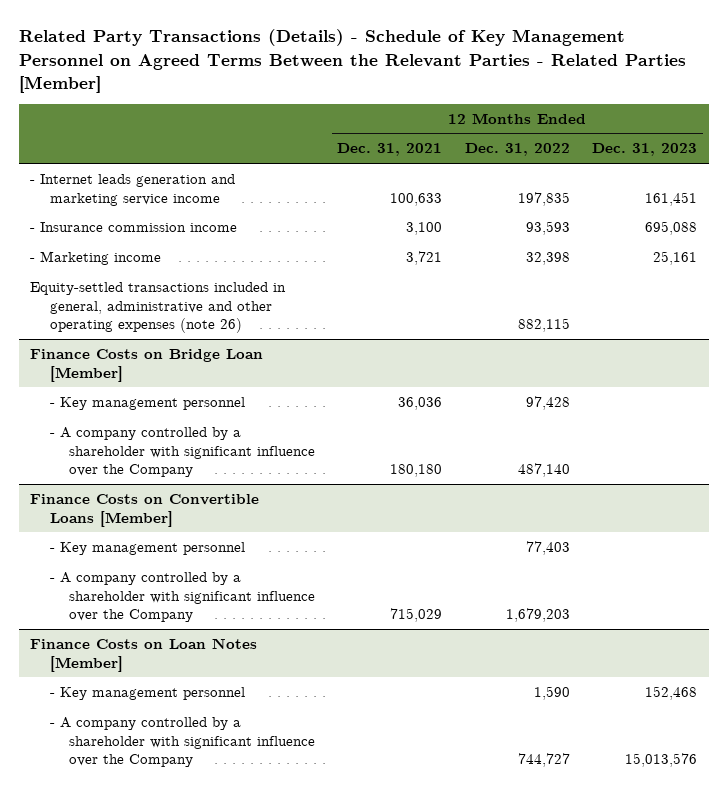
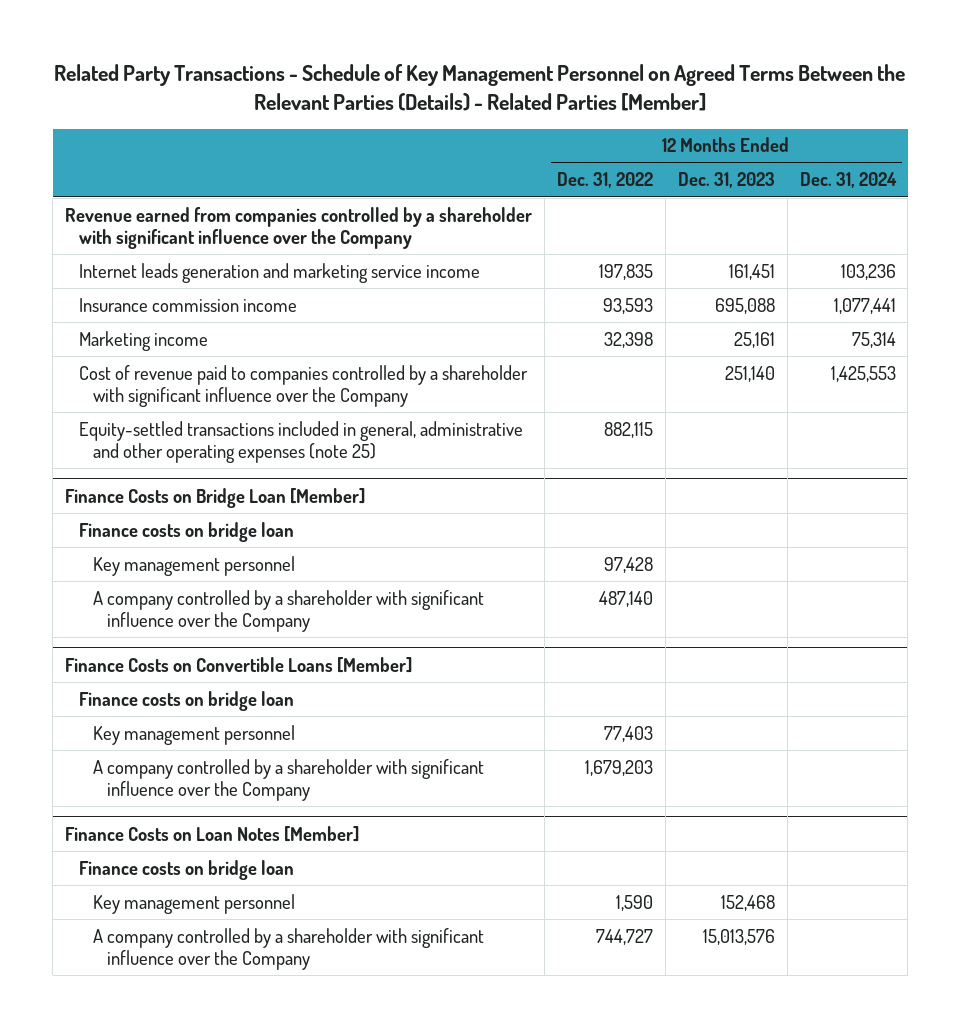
- Related Party Transactions (Details) - Schedule of Key Management Personnel on Agreed Terms Between the Relevant Parties - Related Parties [Member]
+ Related Party Transactions - Schedule of Key Management Personnel on Agreed Terms Between the Relevant Parties (Details) - Related Parties [Member]
- | 12 Months Ended Dec. 31, 2021 | 12 Months Ended Dec. 31, 2022 | 12 Months Ended Dec. 31, 2023
+ | 12 Months Ended Dec. 31, 2022 | 12 Months Ended Dec. 31, 2023 | 12 Months Ended Dec. 31, 2024
- - Internet leads generation and marketing service income | 100,633 | 197,835 | 161,451
- - Insurance commission income | 3,100 | 93,593 | 695,088
- - Marketing income | 3,721 | 32,398 | 25,161
- Equity-settled transactions included in general, administrative and other operating expenses (note 26) | | 882,115 |
+ Revenue earned from companies controlled by a shareholder with significant influence over the Company
+ Internet leads generation and marketing service income | 197,835 | 161,451 | 103,236
+ Insurance commission income | 93,593 | 695,088 | 1,077,441
+ Marketing income | 32,398 | 25,161 | 75,314
+ Cost of revenue paid to companies controlled by a shareholder with significant influence over the Company | | 251,140 | 1,425,553
+ Equity-settled transactions included in general, administrative and other operating expenses (note 25) | 882,115 | |
@ Finance Costs on Bridge Loan [Member]
- - Key management personnel | 36,036 | 97,428 |
- - A company controlled by a shareholder with significant influence over the Company | 180,180 | 487,140 |
+ Finance costs on bridge loan
+ Key management personnel | 97,428 | |
+ A company controlled by a shareholder with significant influence over the Company | 487,140 | |
@ Finance Costs on Convertible Loans [Member]
- - Key management personnel | | 77,403 |
- - A company controlled by a shareholder with significant influence over the Company | 715,029 | 1,679,203 |
+ Finance costs on bridge loan
+ Key management personnel | 77,403 | |
+ A company controlled by a shareholder with significant influence over the Company | 1,679,203 | |
@ Finance Costs on Loan Notes [Member]
- - Key management personnel | | 1,590 | 152,468
- - A company controlled by a shareholder with significant influence over the Company | | 744,727 | 15,013,576
+ Finance costs on bridge loan
+ Key management personnel | 1,590 | 152,468 |
+ A company controlled by a shareholder with significant influence over the Company | 744,727 | 15,013,576 |

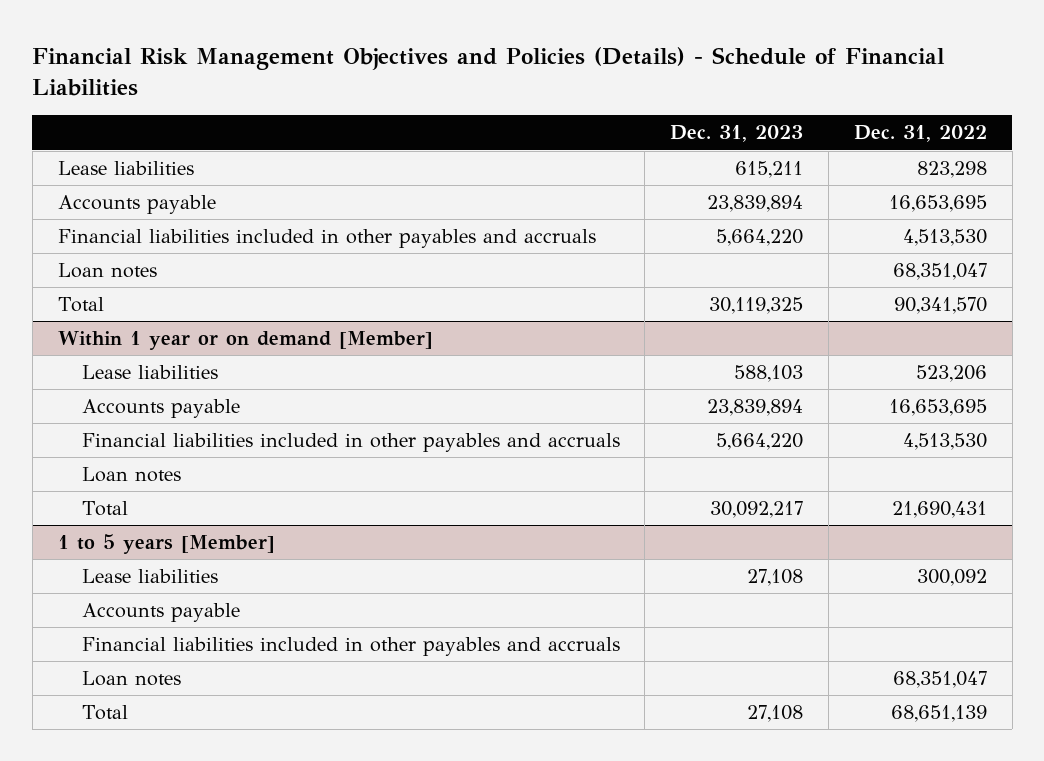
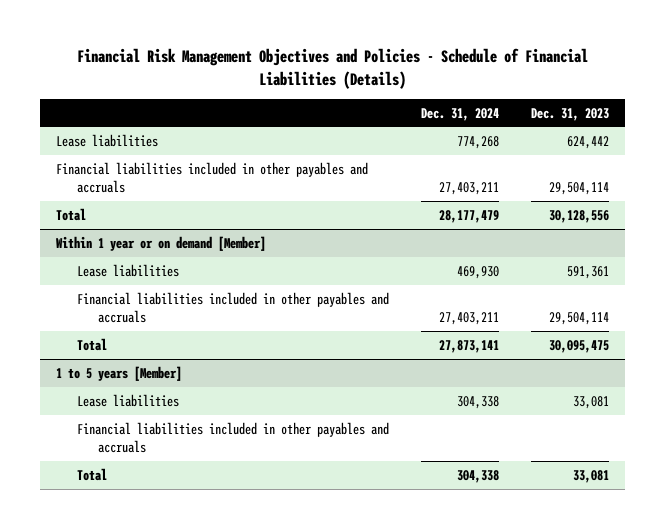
- Financial Risk Management Objectives and Policies (Details) - Schedule of Financial Liabilities
+ Financial Risk Management Objectives and Policies - Schedule of Financial Liabilities (Details)
- | Dec. 31, 2023 | Dec. 31, 2022
+ | Dec. 31, 2024 | Dec. 31, 2023
- Lease liabilities | 615,211 | 823,298
- Accounts payable | 23,839,894 | 16,653,695
- Financial liabilities included in other payables and accruals | 5,664,220 | 4,513,530
- Loan notes | | 68,351,047
- Total | 30,119,325 | 90,341,570
+ Lease liabilities | 774,268 | 624,442
+ Financial liabilities included in other payables and accruals | 27,403,211 | 29,504,114
+ Total | 28,177,479 | 30,128,556
@ Within 1 year or on demand [Member]
- Lease liabilities | 588,103 | 523,206
- Accounts payable | 23,839,894 | 16,653,695
- Financial liabilities included in other payables and accruals | 5,664,220 | 4,513,530
- Loan notes
- Total | 30,092,217 | 21,690,431
+ Lease liabilities | 469,930 | 591,361
+ Financial liabilities included in other payables and accruals | 27,403,211 | 29,504,114
+ Total | 27,873,141 | 30,095,475
@ 1 to 5 years [Member]
- Lease liabilities | 27,108 | 300,092
- Accounts payable
+ Lease liabilities | 304,338 | 33,081
- Loan notes | | 68,351,047
- Total | 27,108 | 68,651,139
+ Total | 304,338 | 33,081

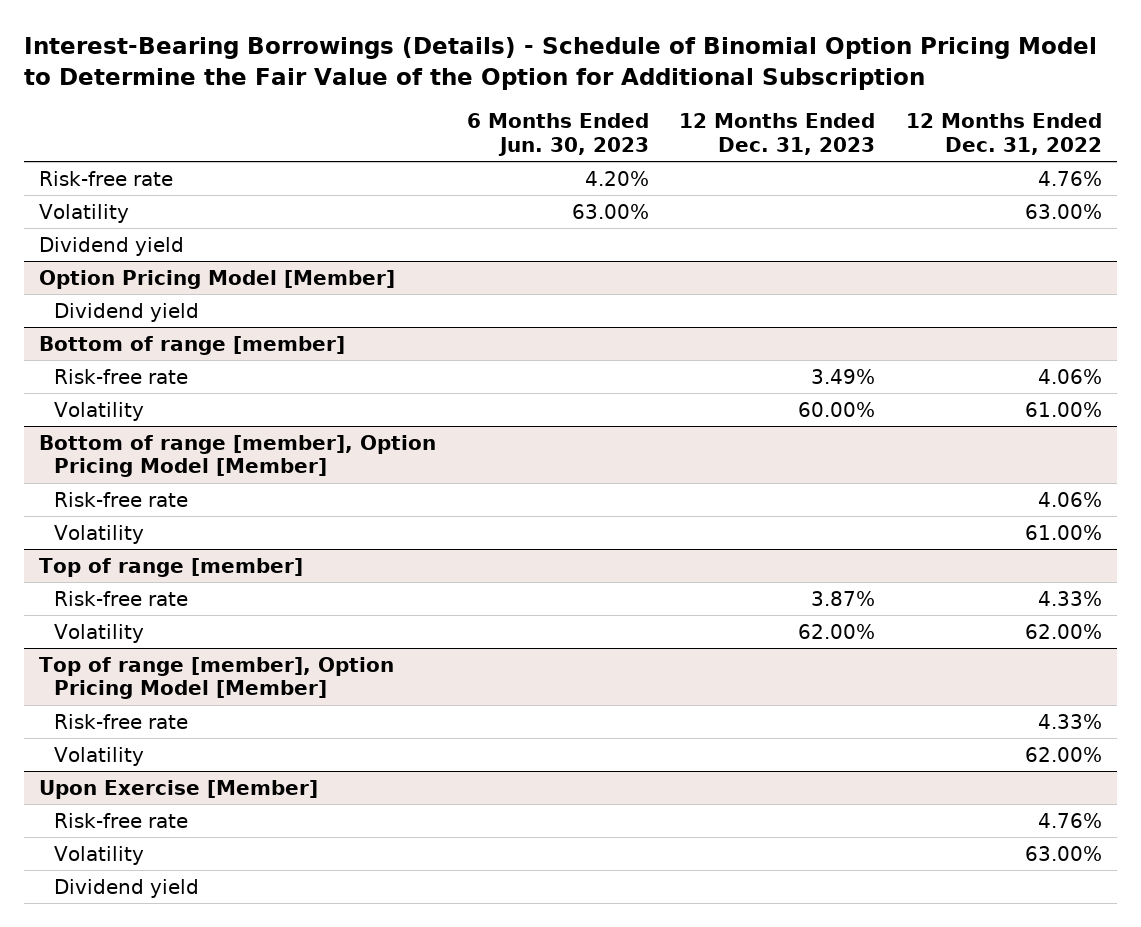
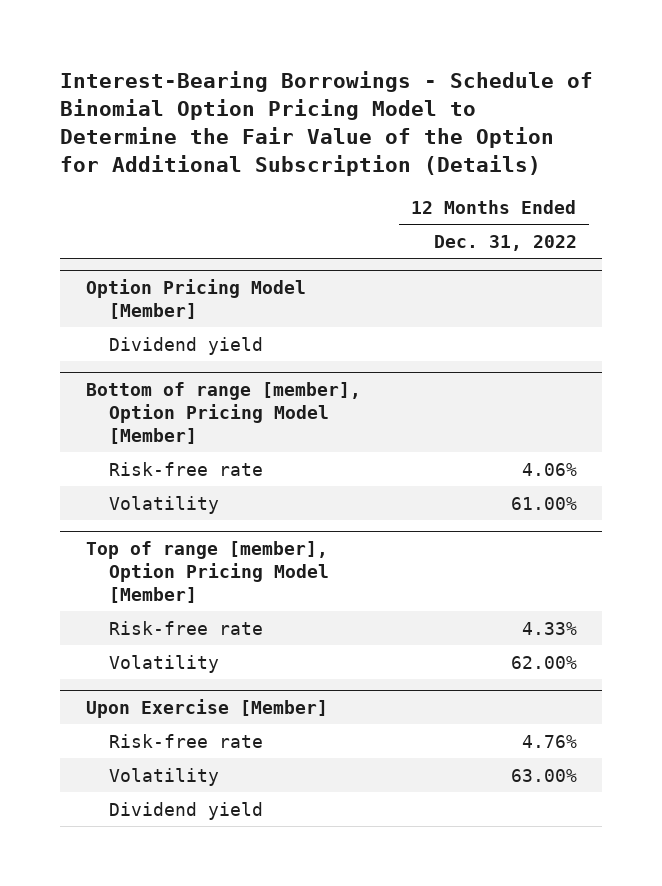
- Interest-Bearing Borrowings (Details) - Schedule of Binomial Option Pricing Model to Determine the Fair Value of the Option for Additional Subscription
+ Interest-Bearing Borrowings - Schedule of Binomial Option Pricing Model to Determine the Fair Value of the Option for Additional Subscription (Details)
- | 6 Months Ended Jun. 30, 2023 | 12 Months Ended Dec. 31, 2023 | 12 Months Ended Dec. 31, 2022
+ | 12 Months Ended Dec. 31, 2022
- Risk-free rate | 4.20% | | 4.76%
- Volatility | 63.00% | | 63.00%
- Dividend yield
- Bottom of range [member]
- Risk-free rate | | 3.49% | 4.06%
- Volatility | | 60.00% | 61.00%
- Top of range [member]
- Risk-free rate | | 3.87% | 4.33%
- Volatility | | 62.00% | 62.00%

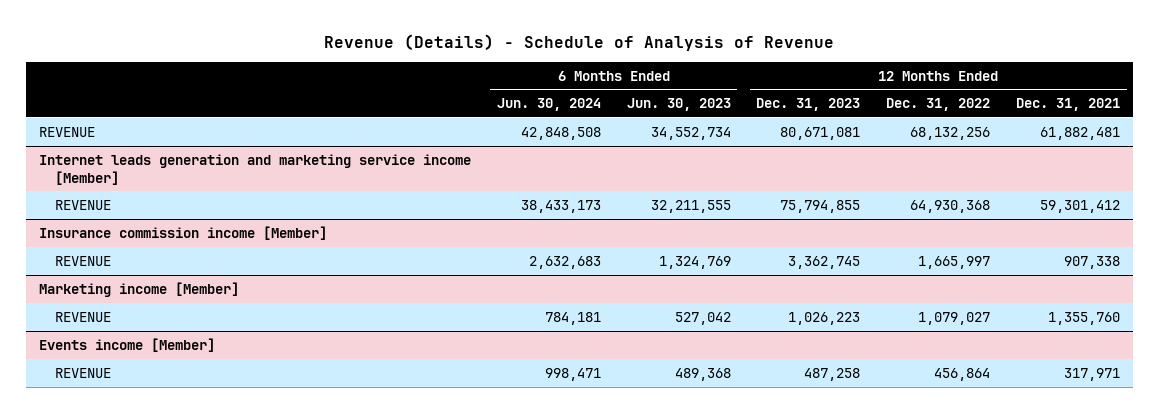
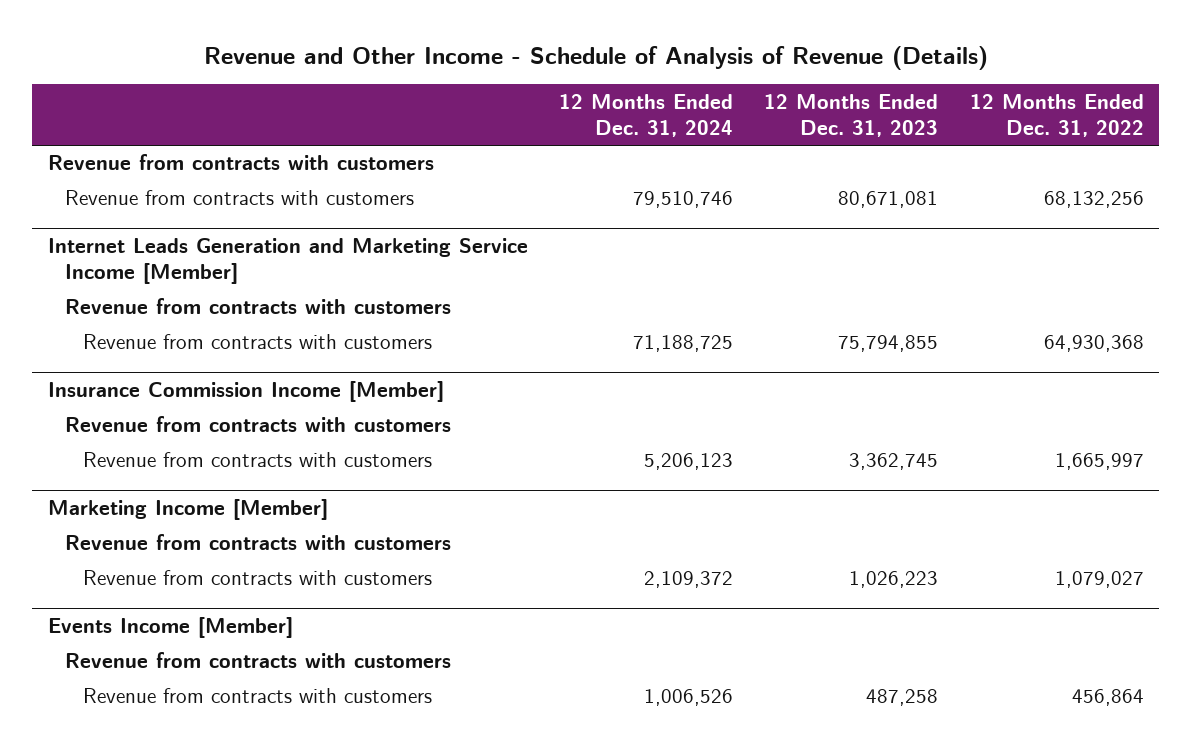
- Revenue (Details) - Schedule of Analysis of Revenue
+ Revenue and Other Income - Schedule of Analysis of Revenue (Details)
- | 6 Months Ended Jun. 30, 2024 | 6 Months Ended Jun. 30, 2023 | 12 Months Ended Dec. 31, 2023 | 12 Months Ended Dec. 31, 2022 | 12 Months Ended Dec. 31, 2021
+ | 12 Months Ended Dec. 31, 2024 | 12 Months Ended Dec. 31, 2023 | 12 Months Ended Dec. 31, 2022
- REVENUE | 42,848,508 | 34,552,734 | 80,671,081 | 68,132,256 | 61,882,481
- Internet leads generation and marketing service income [Member]
- REVENUE | 38,433,173 | 32,211,555 | 75,794,855 | 64,930,368 | 59,301,412
- Insurance commission income [Member]
- REVENUE | 2,632,683 | 1,324,769 | 3,362,745 | 1,665,997 | 907,338
- Marketing income [Member]
- REVENUE | 784,181 | 527,042 | 1,026,223 | 1,079,027 | 1,355,760
- Events income [Member]
- REVENUE | 998,471 | 489,368 | 487,258 | 456,864 | 317,971
+ Revenue from contracts with customers
+ Revenue from contracts with customers | 79,510,746 | 80,671,081 | 68,132,256
+ Internet Leads Generation and Marketing Service Income [Member]
+ Revenue from contracts with customers
+ Revenue from contracts with customers | 71,188,725 | 75,794,855 | 64,930,368
+ Insurance Commission Income [Member]
+ Revenue from contracts with customers
+ Revenue from contracts with customers | 5,206,123 | 3,362,745 | 1,665,997
+ Marketing Income [Member]
+ Revenue from contracts with customers
+ Revenue from contracts with customers | 2,109,372 | 1,026,223 | 1,079,027
+ Events Income [Member]
+ Revenue from contracts with customers
+ Revenue from contracts with customers | 1,006,526 | 487,258 | 456,864

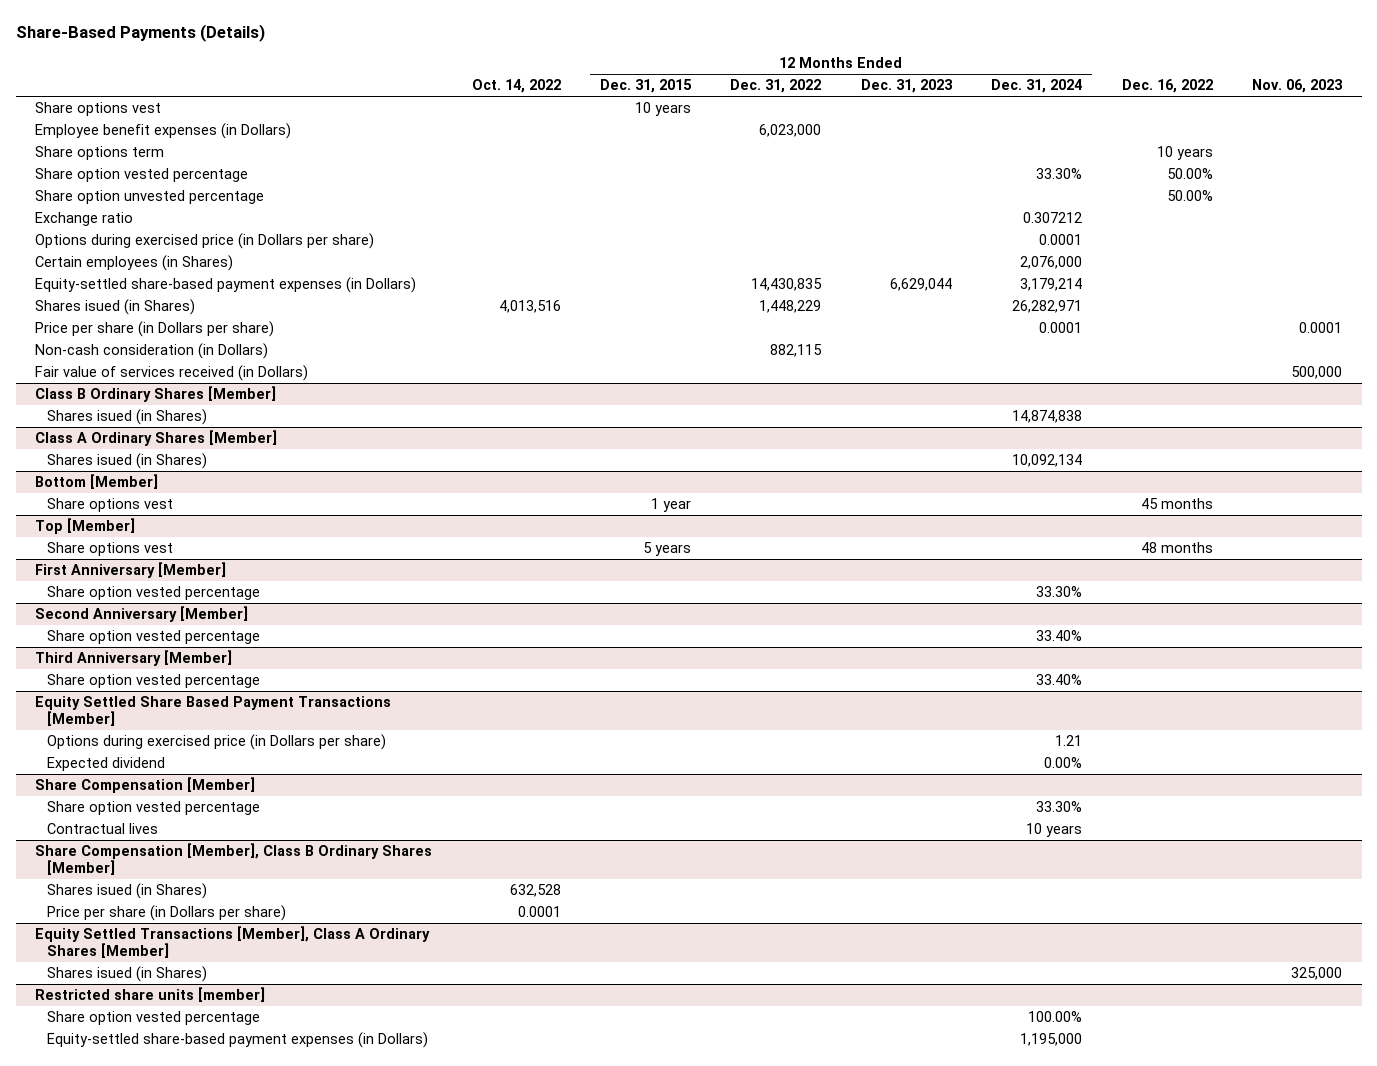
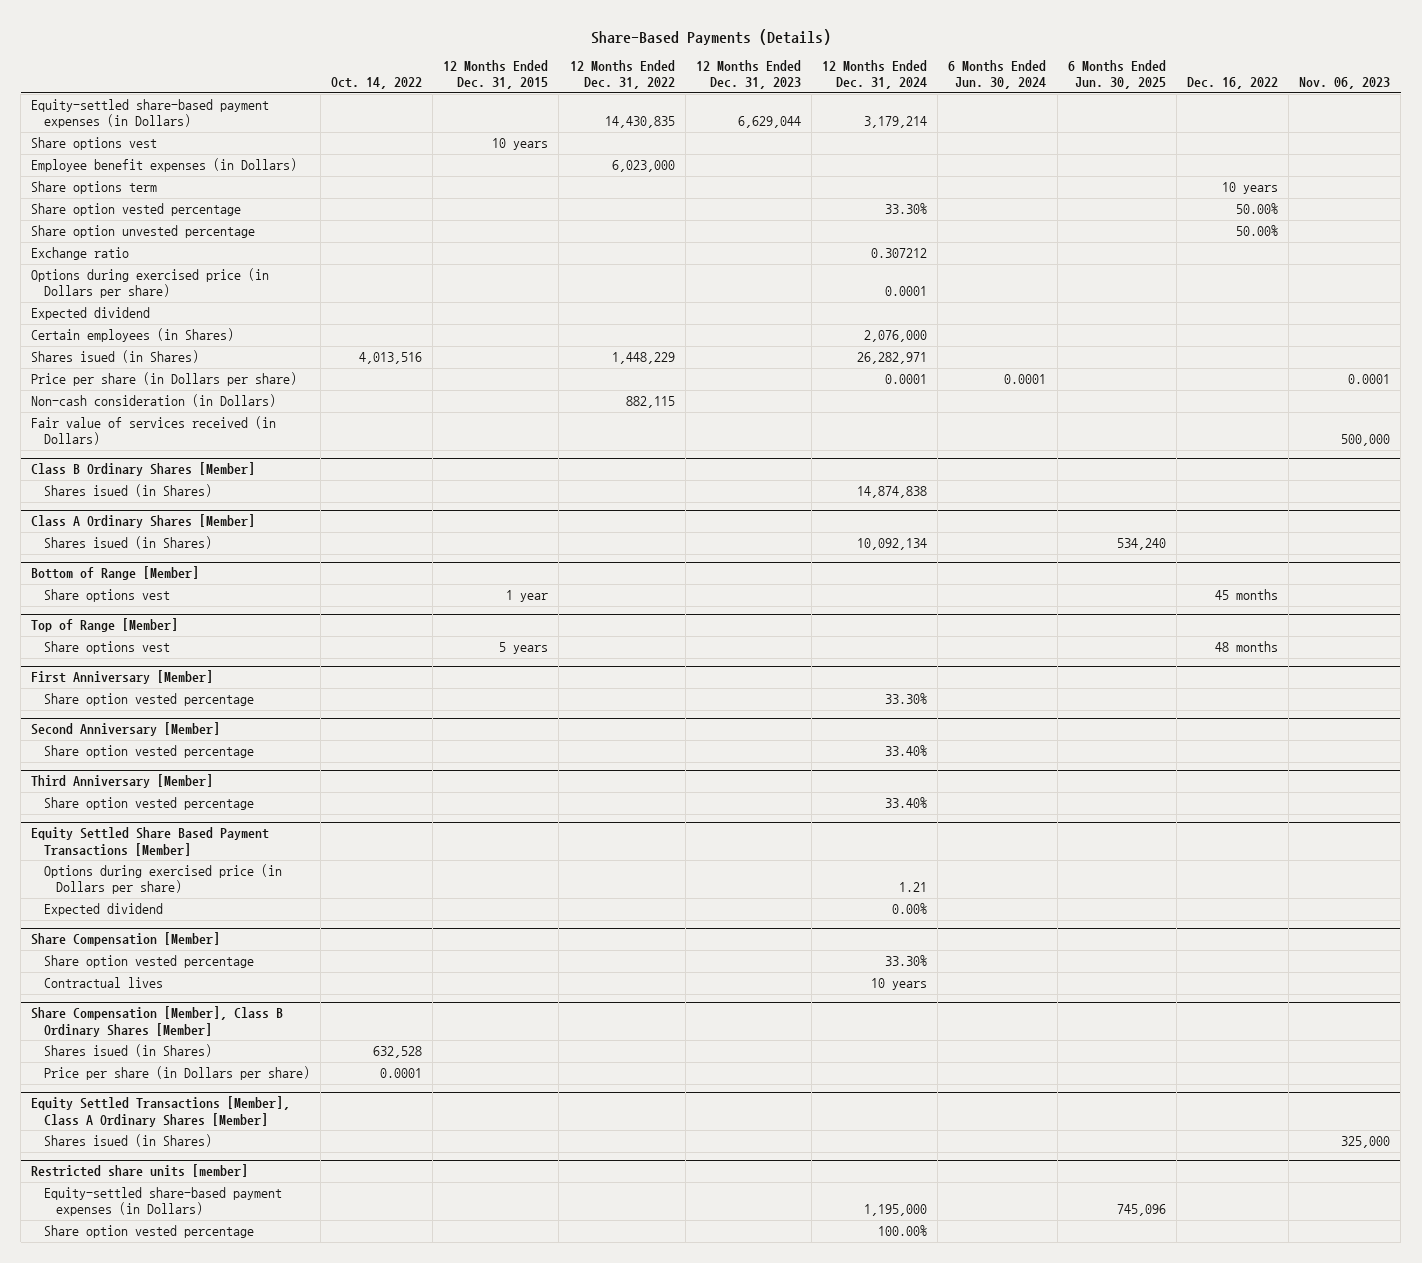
- | Oct. 14, 2022 | 12 Months Ended Dec. 31, 2015 | 12 Months Ended Dec. 31, 2022 | 12 Months Ended Dec. 31, 2023 | 12 Months Ended Dec. 31, 2024 | Dec. 16, 2022 | Nov. 06, 2023
+ | Oct. 14, 2022 | 12 Months Ended Dec. 31, 2015 | 12 Months Ended Dec. 31, 2022 | 12 Months Ended Dec. 31, 2023 | 12 Months Ended Dec. 31, 2024 | 6 Months Ended Jun. 30, 2024 | 6 Months Ended Jun. 30, 2025 | Dec. 16, 2022 | Nov. 06, 2023
moved up: Equity-settled share-based payment expenses (in Dollars) | | | 14,430,835 | 6,629,044 | 3,179,214 | | | |
+ Expected dividend
- Bottom [Member]
+ Bottom of Range [Member]
- Top [Member]
+ Top of Range [Member]
@ Restricted share units [member]
moved down: Share option vested percentage | | | | | 100.00% | | | |

